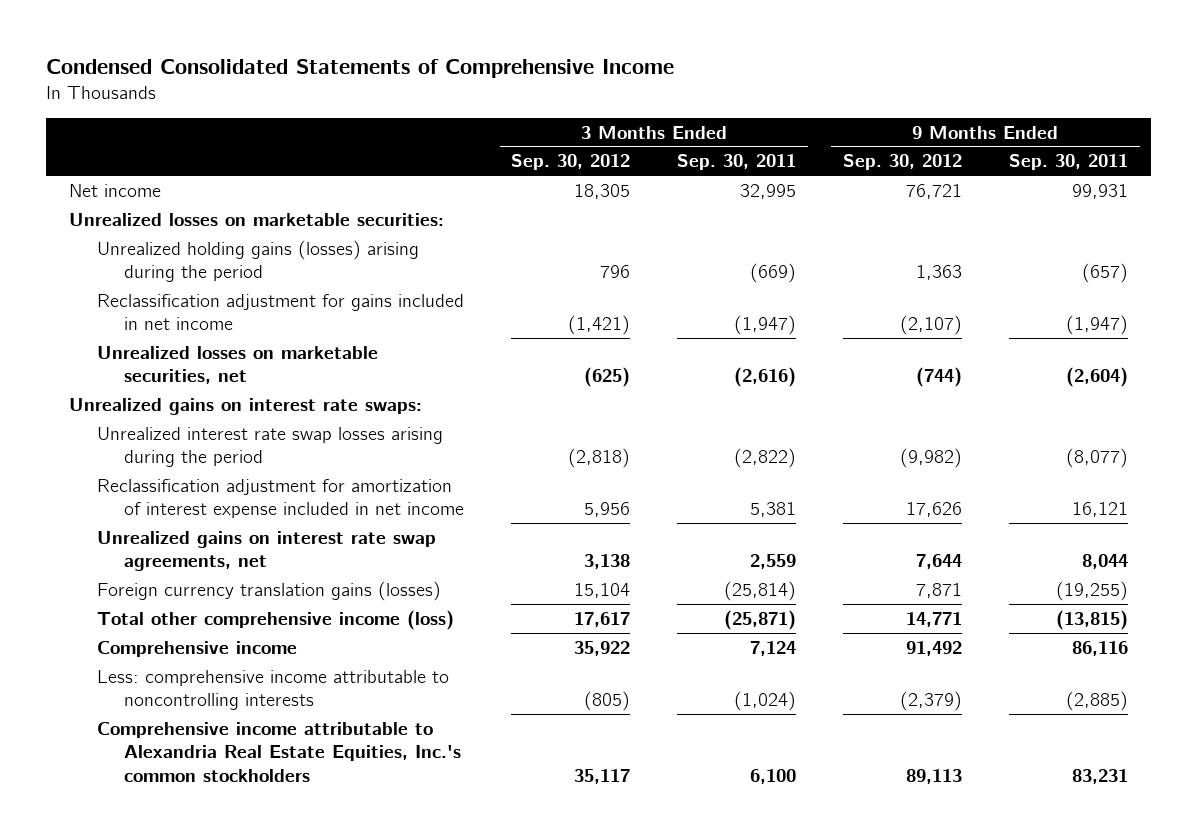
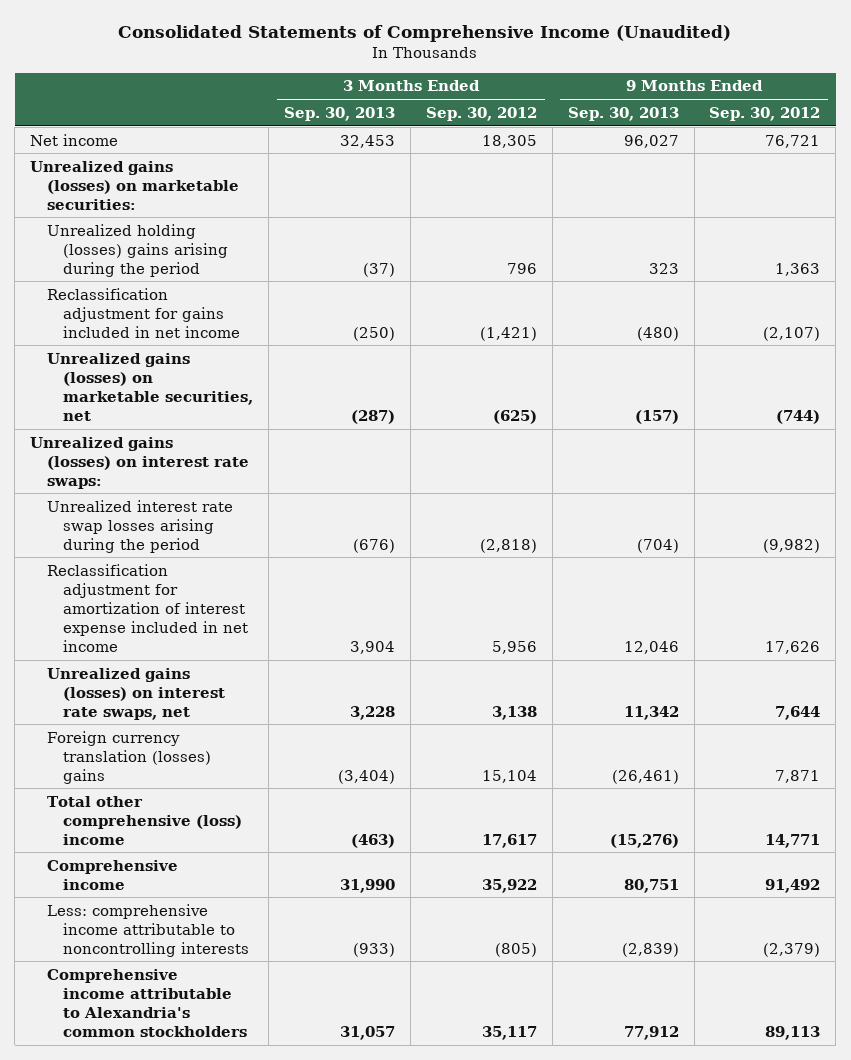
- Condensed Consolidated Statements of Comprehensive Income
+ Consolidated Statements of Comprehensive Income (Unaudited)
- | 3 Months Ended Sep. 30, 2012 | 3 Months Ended Sep. 30, 2011 | 9 Months Ended Sep. 30, 2012 | 9 Months Ended Sep. 30, 2011
+ | 3 Months Ended Sep. 30, 2013 | 3 Months Ended Sep. 30, 2012 | 9 Months Ended Sep. 30, 2013 | 9 Months Ended Sep. 30, 2012
- Unrealized losses on marketable securities:
- Unrealized holding gains (losses) arising during the period | 796 | (669) | 1,363 | (657)
+ Unrealized gains (losses) on marketable securities:
+ Unrealized holding (losses) gains arising during the period | (37) | 796 | 323 | 1,363
- Unrealized losses on marketable securities, net | (625) | (2,616) | (744) | (2,604)
- Unrealized gains on interest rate swaps:
+ Unrealized gains (losses) on marketable securities, net | (287) | (625) | (157) | (744)
+ Unrealized gains (losses) on interest rate swaps:
- Unrealized gains on interest rate swap agreements, net | 3,138 | 2,559 | 7,644 | 8,044
- Foreign currency translation gains (losses) | 15,104 | (25,814) | 7,871 | (19,255)
- Total other comprehensive income (loss) | 17,617 | (25,871) | 14,771 | (13,815)
+ Unrealized gains (losses) on interest rate swaps, net | 3,228 | 3,138 | 11,342 | 7,644
+ Foreign currency translation (losses) gains | (3,404) | 15,104 | (26,461) | 7,871
+ Total other comprehensive (loss) income | (463) | 17,617 | (15,276) | 14,771
- Comprehensive income attributable to Alexandria Real Estate Equities, Inc.'s common stockholders | 35,117 | 6,100 | 89,113 | 83,231
+ Comprehensive income attributable to Alexandria's common stockholders | 31,057 | 35,117 | 77,912 | 89,113

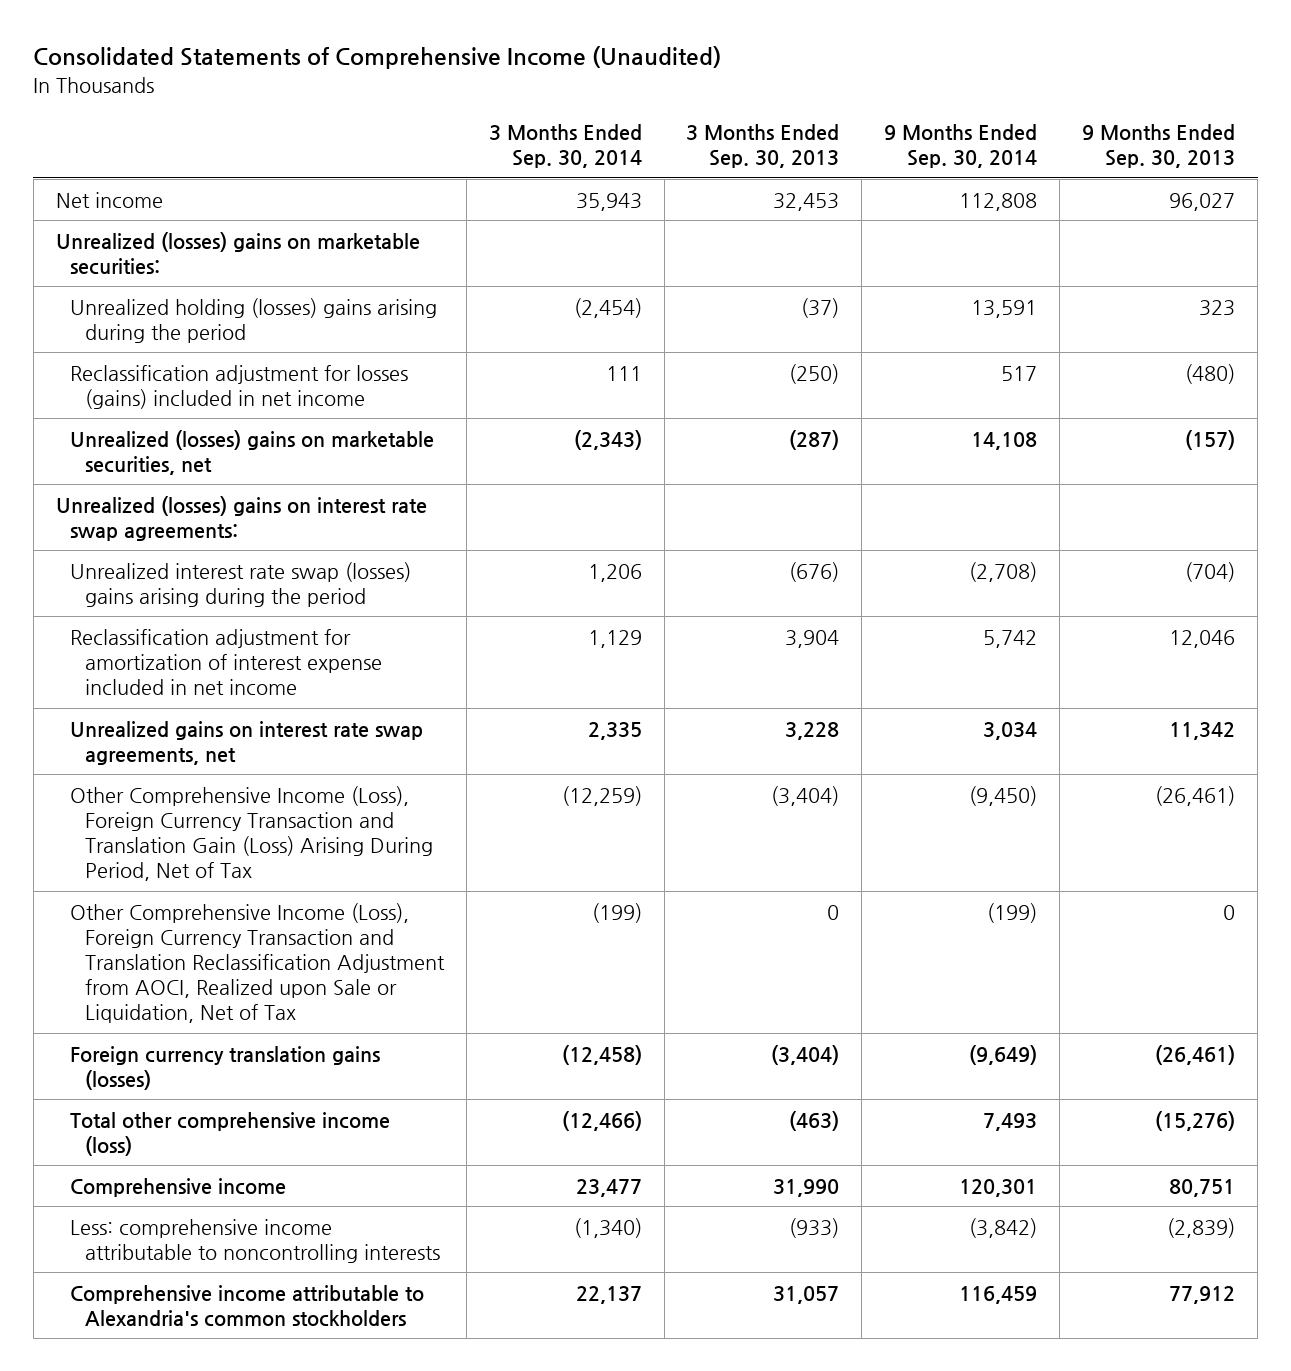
- | 3 Months Ended Sep. 30, 2013 | 3 Months Ended Sep. 30, 2012 | 9 Months Ended Sep. 30, 2013 | 9 Months Ended Sep. 30, 2012
+ | 3 Months Ended Sep. 30, 2014 | 3 Months Ended Sep. 30, 2013 | 9 Months Ended Sep. 30, 2014 | 9 Months Ended Sep. 30, 2013
- Unrealized gains (losses) on marketable securities:
+ Unrealized (losses) gains on marketable securities:
- Reclassification adjustment for gains included in net income | (250) | (1,421) | (480) | (2,107)
- Unrealized gains (losses) on marketable securities, net | (287) | (625) | (157) | (744)
- Unrealized gains (losses) on interest rate swaps:
- Unrealized interest rate swap losses arising during the period | (676) | (2,818) | (704) | (9,982)
+ Reclassification adjustment for losses (gains) included in net income | 111 | (250) | 517 | (480)
+ Unrealized (losses) gains on marketable securities, net | (2,343) | (287) | 14,108 | (157)
+ Unrealized (losses) gains on interest rate swap agreements:
+ Unrealized interest rate swap (losses) gains arising during the period | 1,206 | (676) | (2,708) | (704)
- Unrealized gains (losses) on interest rate swaps, net | 3,228 | 3,138 | 11,342 | 7,644
- Foreign currency translation (losses) gains | (3,404) | 15,104 | (26,461) | 7,871
- Total other comprehensive (loss) income | (463) | 17,617 | (15,276) | 14,771
+ Unrealized gains on interest rate swap agreements, net | 2,335 | 3,228 | 3,034 | 11,342
+ Other Comprehensive Income (Loss), Foreign Currency Transaction and Translation Gain (Loss) Arising During Period, Net of Tax | (12,259) | (3,404) | (9,450) | (26,461)
+ Other Comprehensive Income (Loss), Foreign Currency Transaction and Translation Reclassification Adjustment from AOCI, Realized upon Sale or Liquidation, Net of Tax | (199) | 0 | (199) | 0
+ Foreign currency translation gains (losses) | (12,458) | (3,404) | (9,649) | (26,461)
+ Total other comprehensive income (loss) | (12,466) | (463) | 7,493 | (15,276)

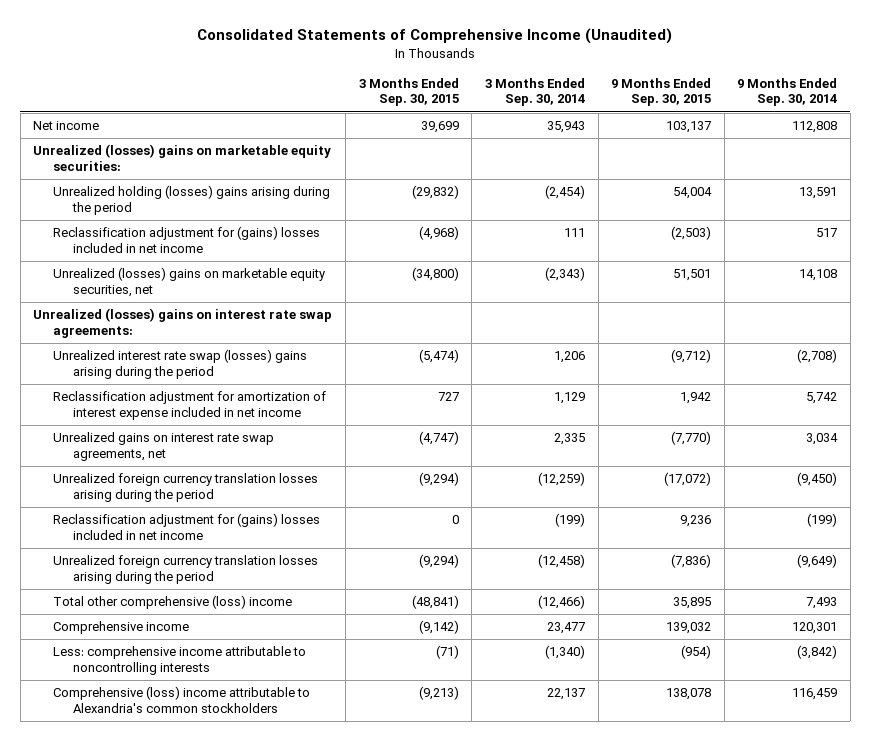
- | 3 Months Ended Sep. 30, 2014 | 3 Months Ended Sep. 30, 2013 | 9 Months Ended Sep. 30, 2014 | 9 Months Ended Sep. 30, 2013
+ | 3 Months Ended Sep. 30, 2015 | 3 Months Ended Sep. 30, 2014 | 9 Months Ended Sep. 30, 2015 | 9 Months Ended Sep. 30, 2014
- Unrealized (losses) gains on marketable securities:
+ Unrealized (losses) gains on marketable equity securities:
- Reclassification adjustment for losses (gains) included in net income | 111 | (250) | 517 | (480)
- Unrealized (losses) gains on marketable securities, net | (2,343) | (287) | 14,108 | (157)
+ Reclassification adjustment for (gains) losses included in net income | (4,968) | 111 | (2,503) | 517
+ Unrealized (losses) gains on marketable equity securities, net | (34,800) | (2,343) | 51,501 | 14,108
- Other Comprehensive Income (Loss), Foreign Currency Transaction and Translation Gain (Loss) Arising During Period, Net of Tax | (12,259) | (3,404) | (9,450) | (26,461)
- Other Comprehensive Income (Loss), Foreign Currency Transaction and Translation Reclassification Adjustment from AOCI, Realized upon Sale or Liquidation, Net of Tax | (199) | 0 | (199) | 0
- Foreign currency translation gains (losses) | (12,458) | (3,404) | (9,649) | (26,461)
- Total other comprehensive income (loss) | (12,466) | (463) | 7,493 | (15,276)
+ Unrealized foreign currency translation losses arising during the period | (9,294) | (12,259) | (17,072) | (9,450)
+ Reclassification adjustment for (gains) losses included in net income | 0 | (199) | 9,236 | (199)
+ Unrealized foreign currency translation losses arising during the period | (9,294) | (12,458) | (7,836) | (9,649)
+ Total other comprehensive (loss) income | (48,841) | (12,466) | 35,895 | 7,493
- Comprehensive income attributable to Alexandria's common stockholders | 22,137 | 31,057 | 116,459 | 77,912
+ Comprehensive (loss) income attributable to Alexandria's common stockholders | (9,213) | 22,137 | 138,078 | 116,459

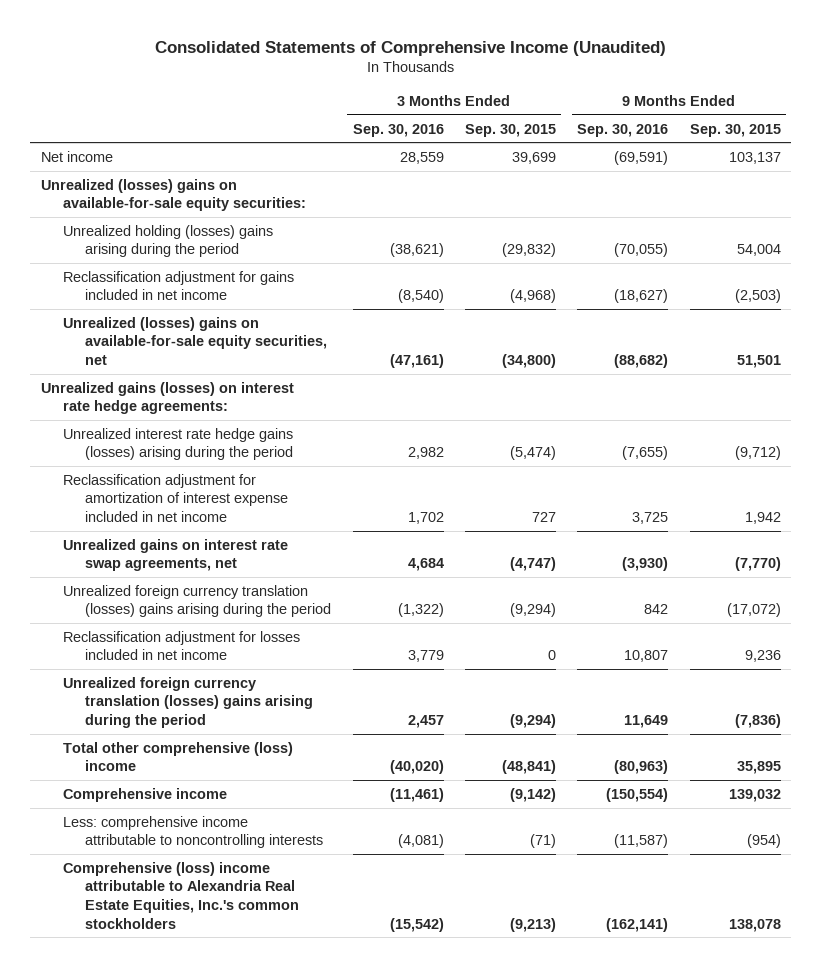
- | 3 Months Ended Sep. 30, 2015 | 3 Months Ended Sep. 30, 2014 | 9 Months Ended Sep. 30, 2015 | 9 Months Ended Sep. 30, 2014
+ | 3 Months Ended Sep. 30, 2016 | 3 Months Ended Sep. 30, 2015 | 9 Months Ended Sep. 30, 2016 | 9 Months Ended Sep. 30, 2015
- Unrealized (losses) gains on marketable equity securities:
+ Unrealized (losses) gains on available-for-sale equity securities:
- Reclassification adjustment for (gains) losses included in net income | (4,968) | 111 | (2,503) | 517
- Unrealized (losses) gains on marketable equity securities, net | (34,800) | (2,343) | 51,501 | 14,108
- Unrealized (losses) gains on interest rate swap agreements:
- Unrealized interest rate swap (losses) gains arising during the period | (5,474) | 1,206 | (9,712) | (2,708)
+ Reclassification adjustment for gains included in net income | (8,540) | (4,968) | (18,627) | (2,503)
+ Unrealized (losses) gains on available-for-sale equity securities, net | (47,161) | (34,800) | (88,682) | 51,501
+ Unrealized gains (losses) on interest rate hedge agreements:
+ Unrealized interest rate hedge gains (losses) arising during the period | 2,982 | (5,474) | (7,655) | (9,712)
- Unrealized foreign currency translation losses arising during the period | (9,294) | (12,259) | (17,072) | (9,450)
- Reclassification adjustment for (gains) losses included in net income | 0 | (199) | 9,236 | (199)
- Unrealized foreign currency translation losses arising during the period | (9,294) | (12,458) | (7,836) | (9,649)
+ Unrealized foreign currency translation (losses) gains arising during the period | (1,322) | (9,294) | 842 | (17,072)
+ Reclassification adjustment for losses included in net income | 3,779 | 0 | 10,807 | 9,236
+ Unrealized foreign currency translation (losses) gains arising during the period | 2,457 | (9,294) | 11,649 | (7,836)
- Comprehensive (loss) income attributable to Alexandria's common stockholders | (9,213) | 22,137 | 138,078 | 116,459
+ Comprehensive (loss) income attributable to Alexandria Real Estate Equities, Inc.'s common stockholders | (15,542) | (9,213) | (162,141) | 138,078

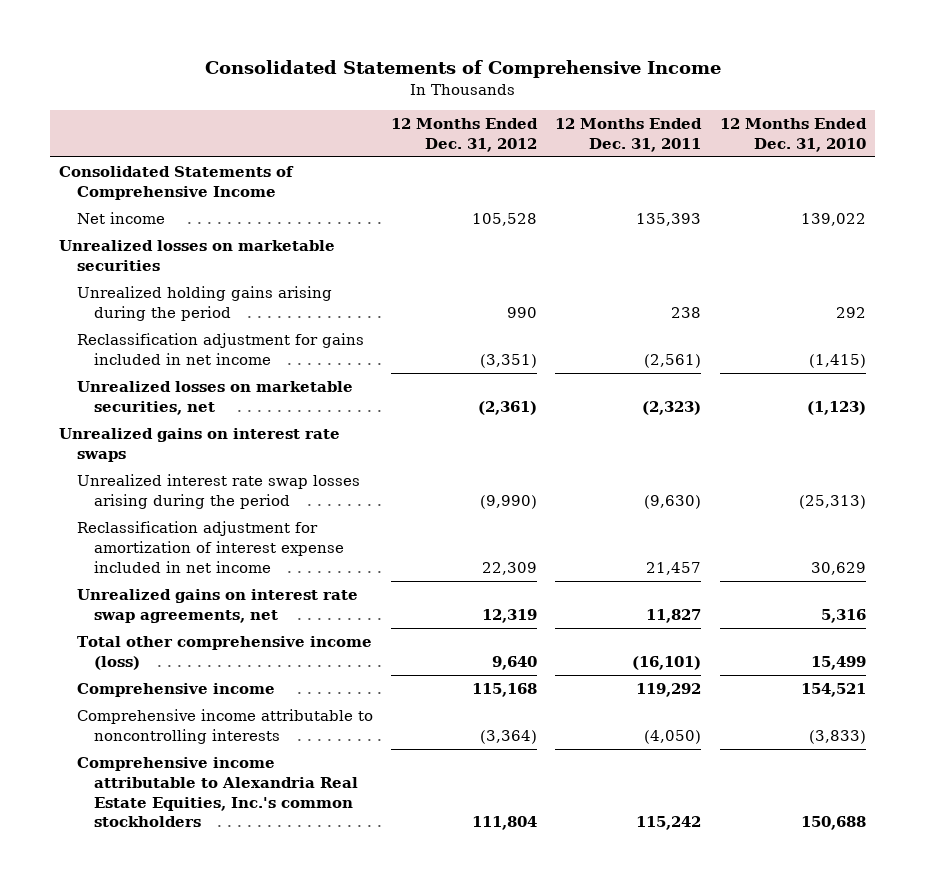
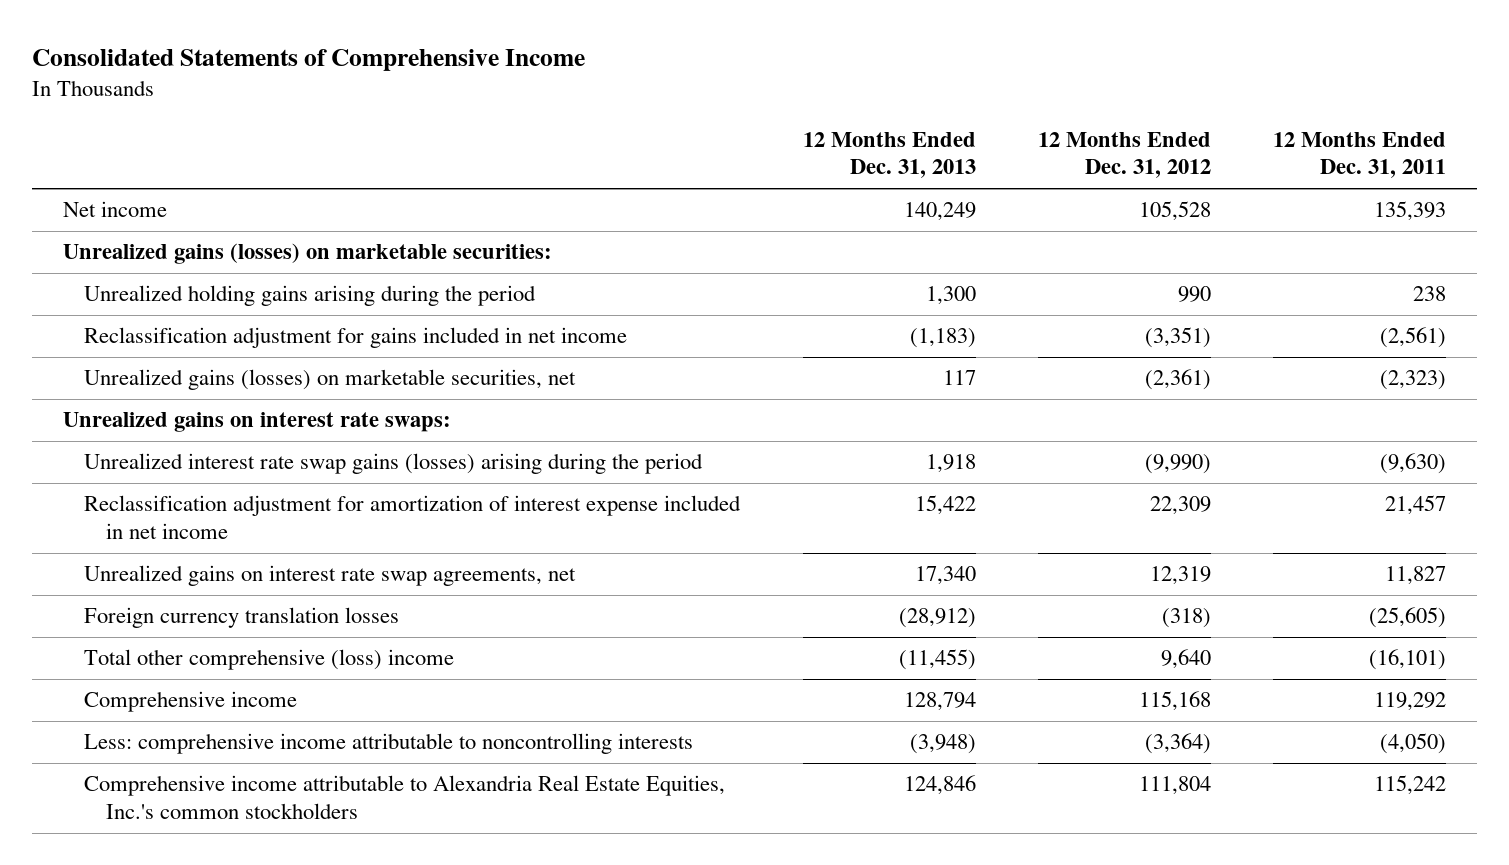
- | 12 Months Ended Dec. 31, 2012 | 12 Months Ended Dec. 31, 2011 | 12 Months Ended Dec. 31, 2010
+ | 12 Months Ended Dec. 31, 2013 | 12 Months Ended Dec. 31, 2012 | 12 Months Ended Dec. 31, 2011
- Consolidated Statements of Comprehensive Income
- Unrealized losses on marketable securities
+ Unrealized gains (losses) on marketable securities:
- Unrealized losses on marketable securities, net | (2,361) | (2,323) | (1,123)
- Unrealized gains on interest rate swaps
- Unrealized interest rate swap losses arising during the period | (9,990) | (9,630) | (25,313)
+ Unrealized gains (losses) on marketable securities, net | 117 | (2,361) | (2,323)
+ Unrealized gains on interest rate swaps:
+ Unrealized interest rate swap gains (losses) arising during the period | 1,918 | (9,990) | (9,630)
- Total other comprehensive income (loss) | 9,640 | (16,101) | 15,499
+ Foreign currency translation losses | (28,912) | (318) | (25,605)
+ Total other comprehensive (loss) income | (11,455) | 9,640 | (16,101)
- Comprehensive income attributable to noncontrolling interests | (3,364) | (4,050) | (3,833)
+ Less: comprehensive income attributable to noncontrolling interests | (3,948) | (3,364) | (4,050)

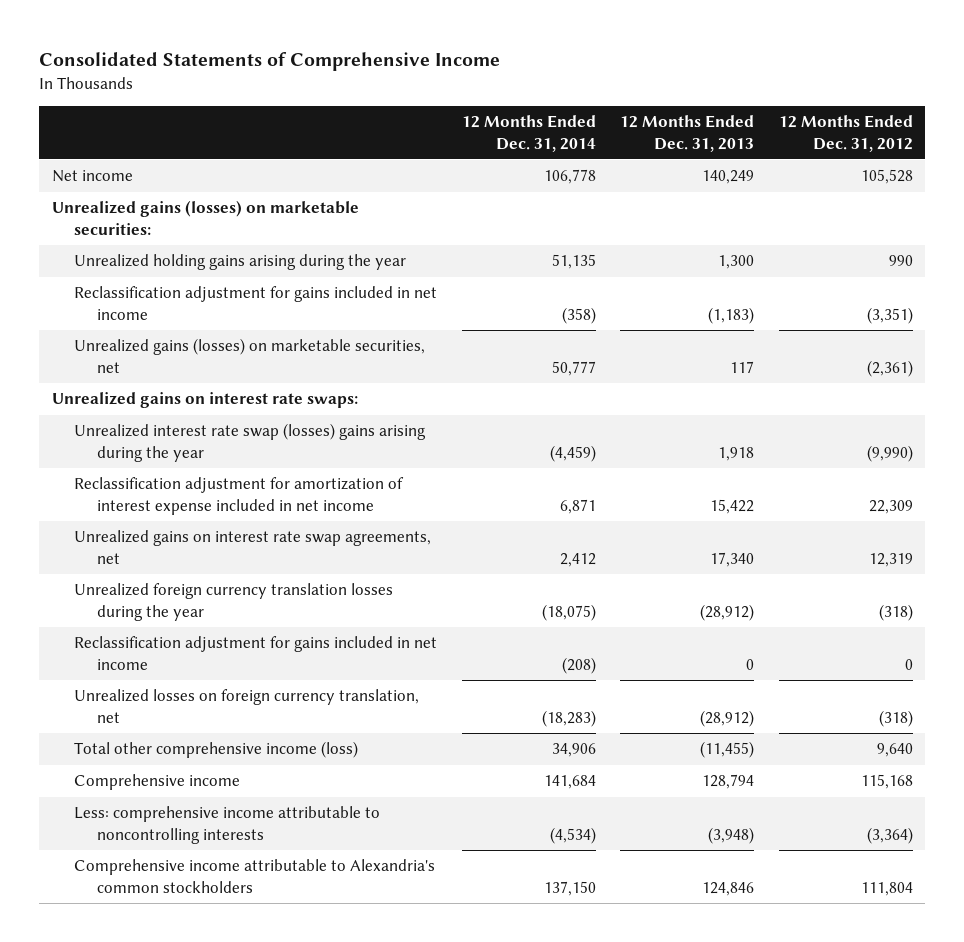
- | 12 Months Ended Dec. 31, 2013 | 12 Months Ended Dec. 31, 2012 | 12 Months Ended Dec. 31, 2011
+ | 12 Months Ended Dec. 31, 2014 | 12 Months Ended Dec. 31, 2013 | 12 Months Ended Dec. 31, 2012
- Unrealized holding gains arising during the period | 1,300 | 990 | 238
+ Unrealized holding gains arising during the year | 51,135 | 1,300 | 990
- Unrealized interest rate swap gains (losses) arising during the period | 1,918 | (9,990) | (9,630)
+ Unrealized interest rate swap (losses) gains arising during the year | (4,459) | 1,918 | (9,990)
- Foreign currency translation losses | (28,912) | (318) | (25,605)
- Total other comprehensive (loss) income | (11,455) | 9,640 | (16,101)
+ Unrealized foreign currency translation losses during the year | (18,075) | (28,912) | (318)
+ Reclassification adjustment for gains included in net income | (208) | 0 | 0
+ Unrealized losses on foreign currency translation, net | (18,283) | (28,912) | (318)
+ Total other comprehensive income (loss) | 34,906 | (11,455) | 9,640
- Comprehensive income attributable to Alexandria Real Estate Equities, Inc.'s common stockholders | 124,846 | 111,804 | 115,242
+ Comprehensive income attributable to Alexandria's common stockholders | 137,150 | 124,846 | 111,804

